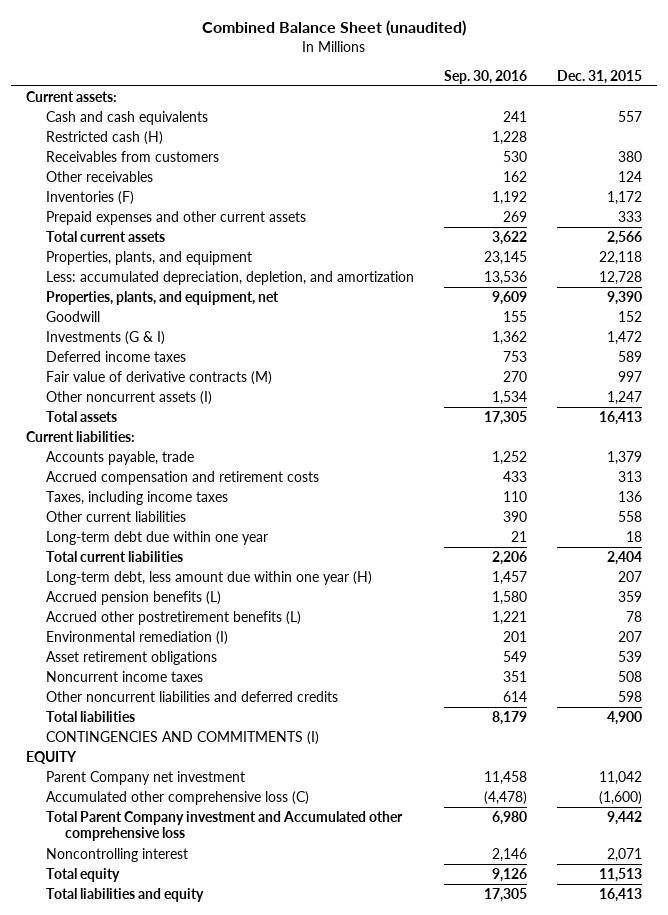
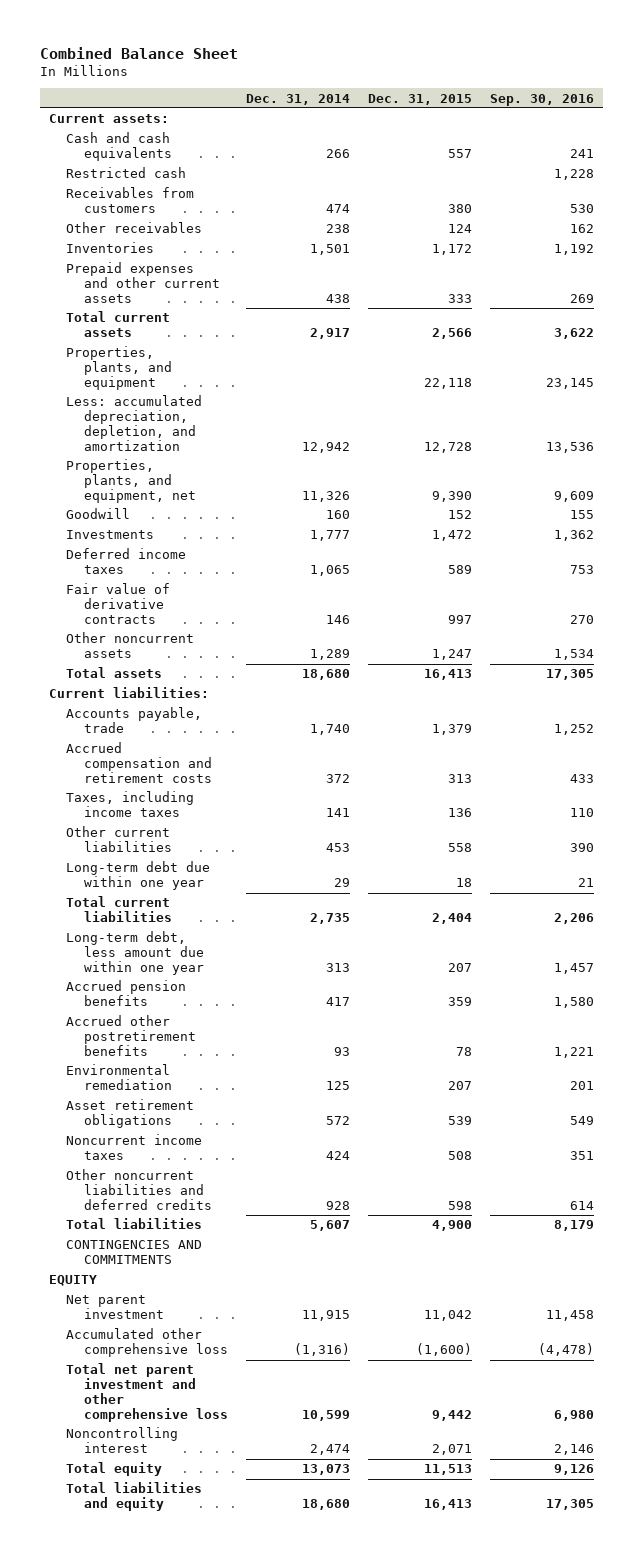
- Combined Balance Sheet (unaudited)
+ Combined Balance Sheet
- | Sep. 30, 2016 | Dec. 31, 2015
+ | Dec. 31, 2014 | Dec. 31, 2015 | Sep. 30, 2016
- Restricted cash (H) | 1,228 |
+ Restricted cash | | | 1,228
- Inventories (F) | 1,192 | 1,172
+ Inventories | 1,501 | 1,172 | 1,192
- Investments (G & I) | 1,362 | 1,472
+ Investments | 1,777 | 1,472 | 1,362
- Fair value of derivative contracts (M) | 270 | 997
- Other noncurrent assets (I) | 1,534 | 1,247
+ Fair value of derivative contracts | 146 | 997 | 270
+ Other noncurrent assets | 1,289 | 1,247 | 1,534
- Long-term debt, less amount due within one year (H) | 1,457 | 207
- Accrued pension benefits (L) | 1,580 | 359
- Accrued other postretirement benefits (L) | 1,221 | 78
- Environmental remediation (I) | 201 | 207
+ Long-term debt, less amount due within one year | 313 | 207 | 1,457
+ Accrued pension benefits | 417 | 359 | 1,580
+ Accrued other postretirement benefits | 93 | 78 | 1,221
+ Environmental remediation | 125 | 207 | 201
- CONTINGENCIES AND COMMITMENTS (I)
+ CONTINGENCIES AND COMMITMENTS
- Parent Company net investment | 11,458 | 11,042
- Accumulated other comprehensive loss (C) | (4,478) | (1,600)
- Total Parent Company investment and Accumulated other comprehensive loss | 6,980 | 9,442
+ Net parent investment | 11,915 | 11,042 | 11,458
+ Accumulated other comprehensive loss | (1,316) | (1,600) | (4,478)
+ Total net parent investment and other comprehensive loss | 10,599 | 9,442 | 6,980

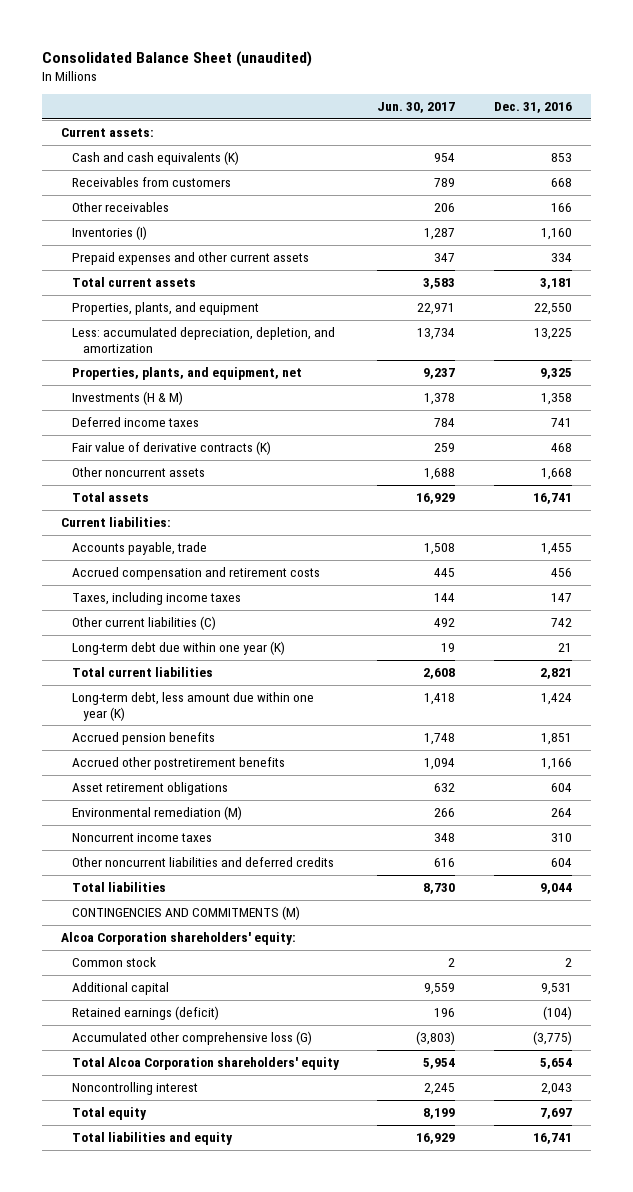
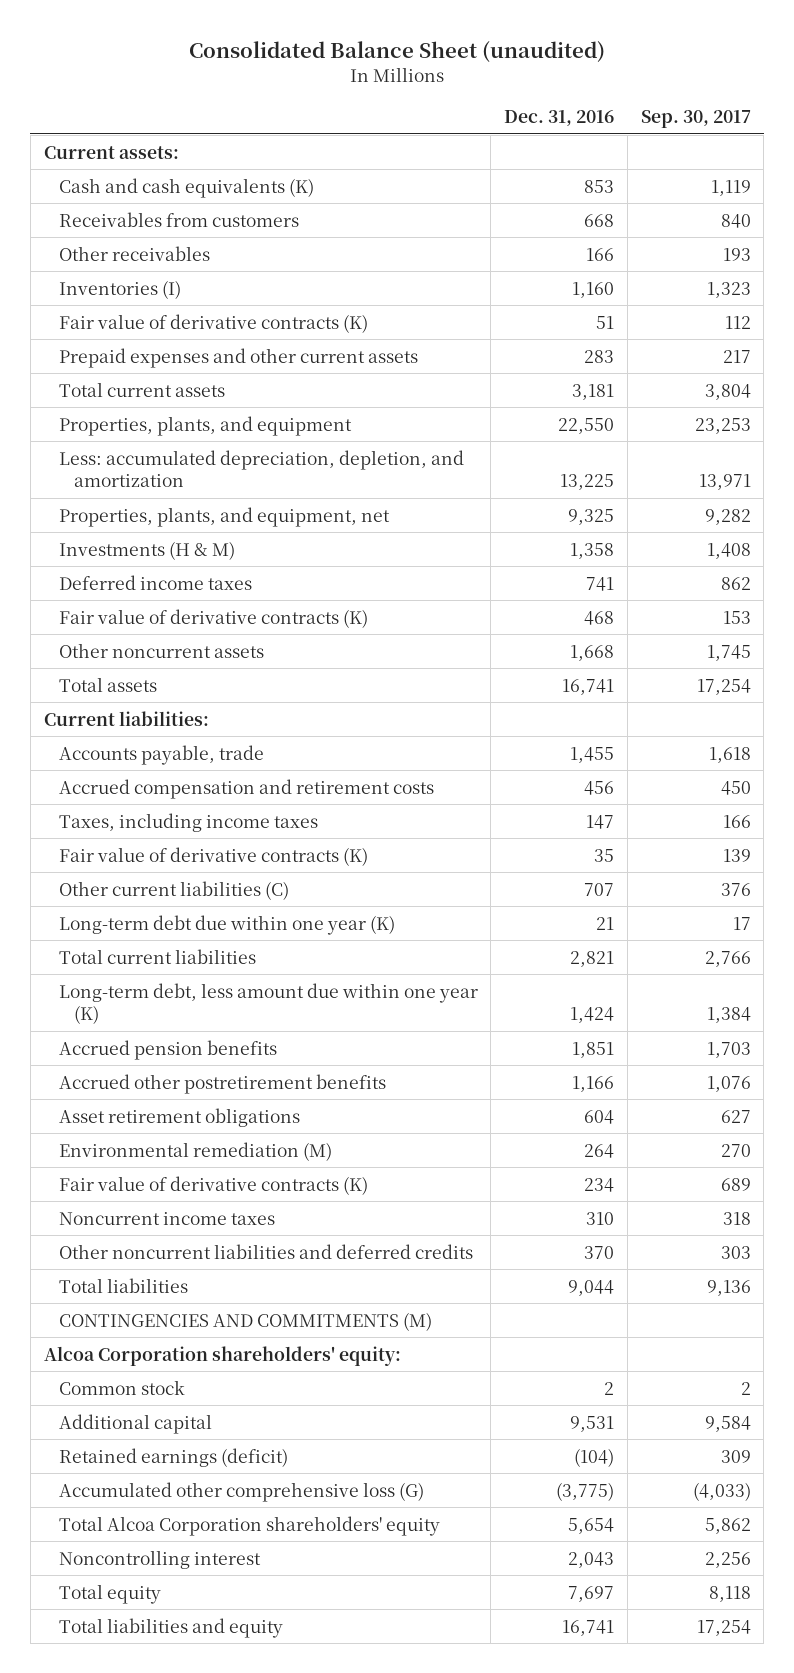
- | Jun. 30, 2017 | Dec. 31, 2016
+ | Dec. 31, 2016 | Sep. 30, 2017
- Prepaid expenses and other current assets | 347 | 334
+ Fair value of derivative contracts (K) | 51 | 112
+ Prepaid expenses and other current assets | 283 | 217
- Other current liabilities (C) | 492 | 742
+ Fair value of derivative contracts (K) | 35 | 139
+ Other current liabilities (C) | 707 | 376
+ Fair value of derivative contracts (K) | 234 | 689
- Other noncurrent liabilities and deferred credits | 616 | 604
+ Other noncurrent liabilities and deferred credits | 370 | 303

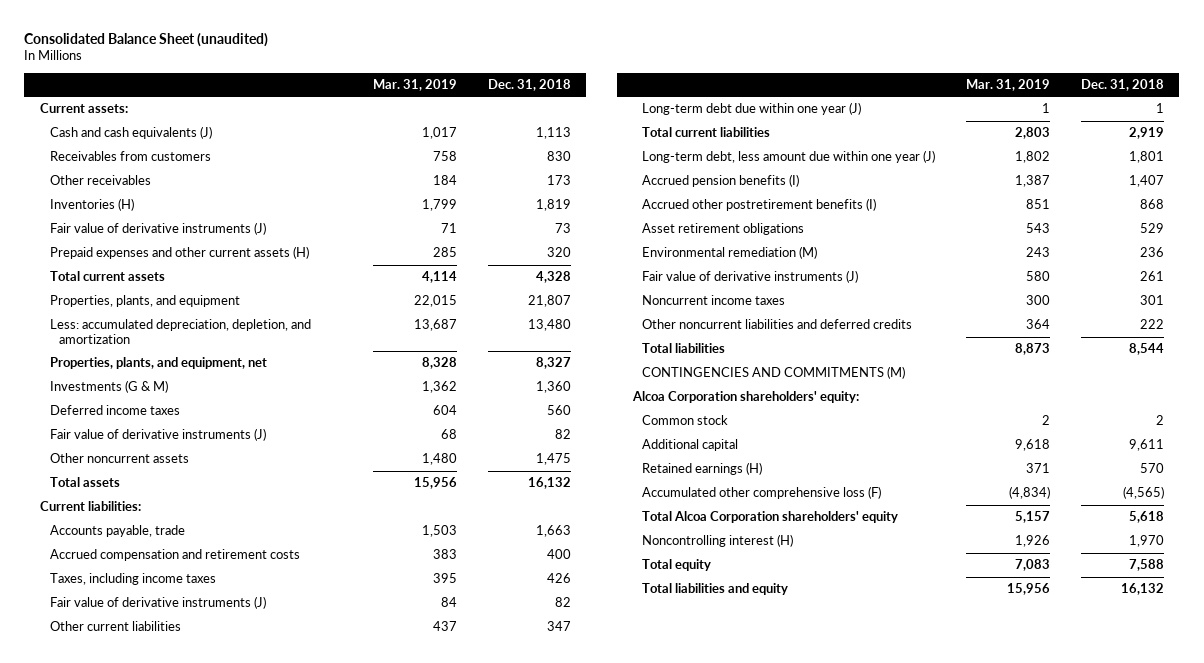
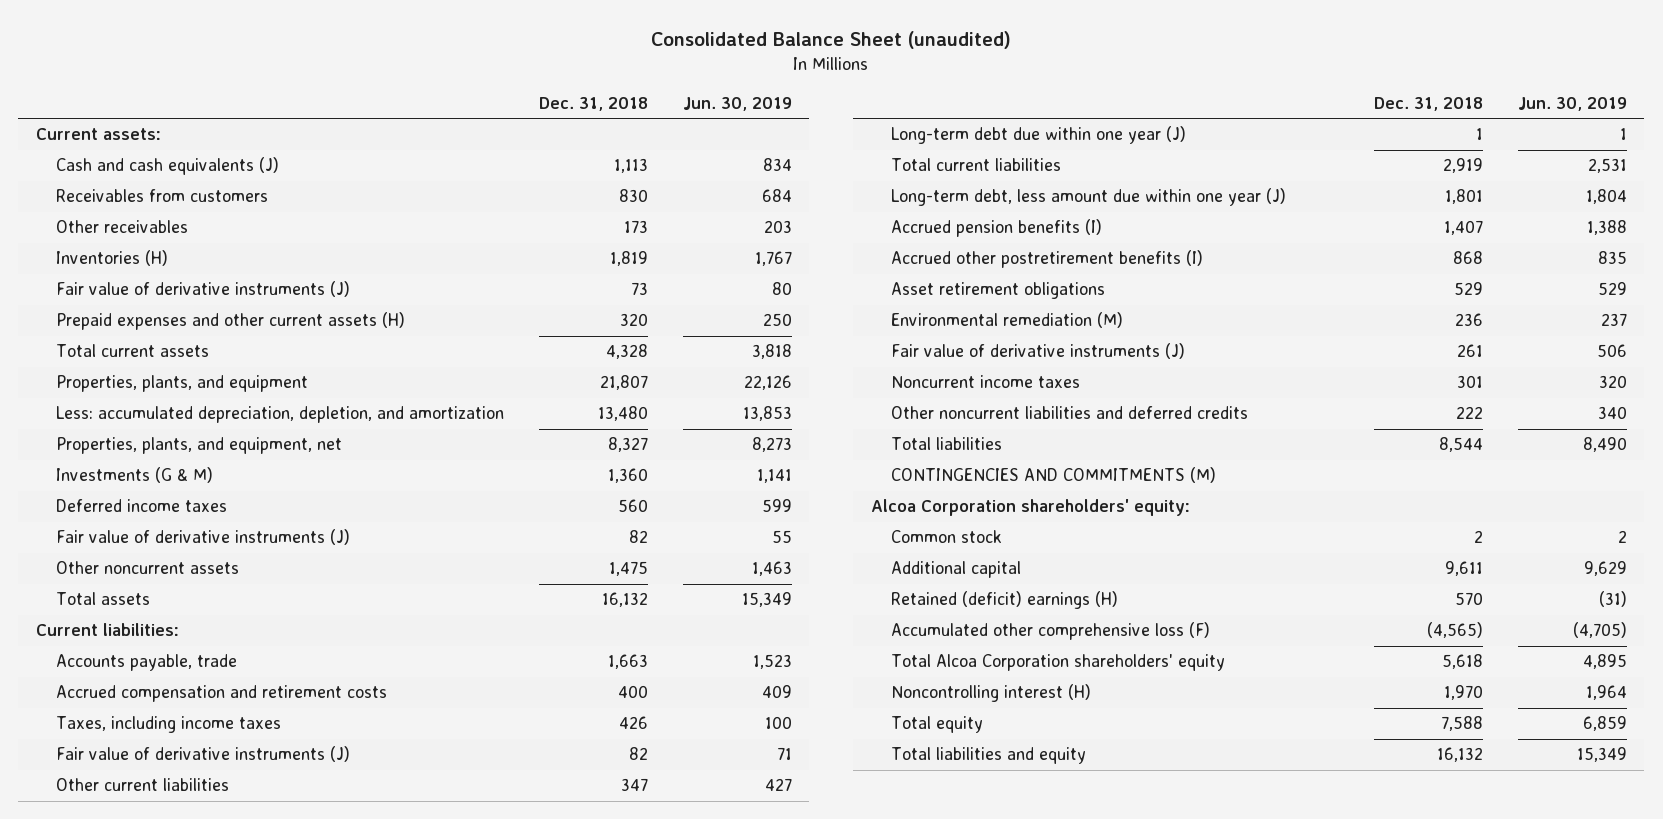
- | Mar. 31, 2019 | Dec. 31, 2018
+ | Dec. 31, 2018 | Jun. 30, 2019
- Retained earnings (H) | 371 | 570
+ Retained (deficit) earnings (H) | 570 | (31)

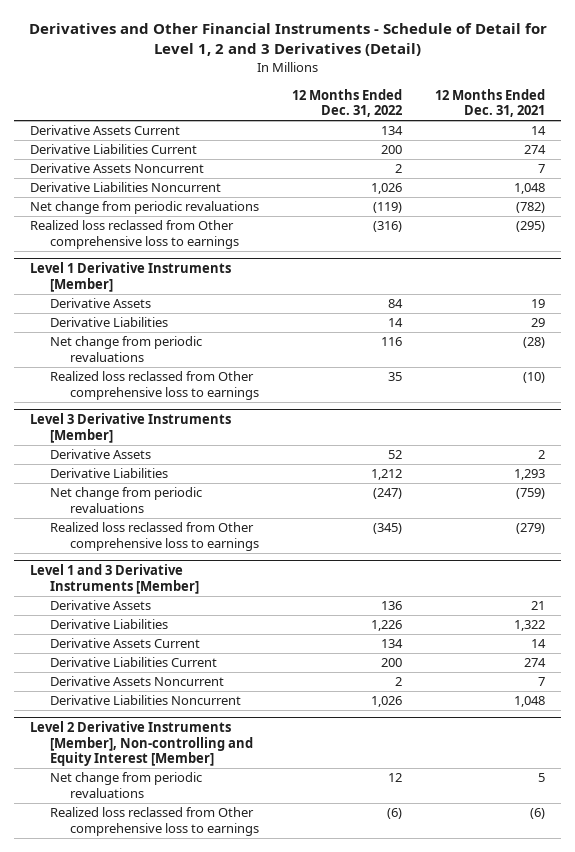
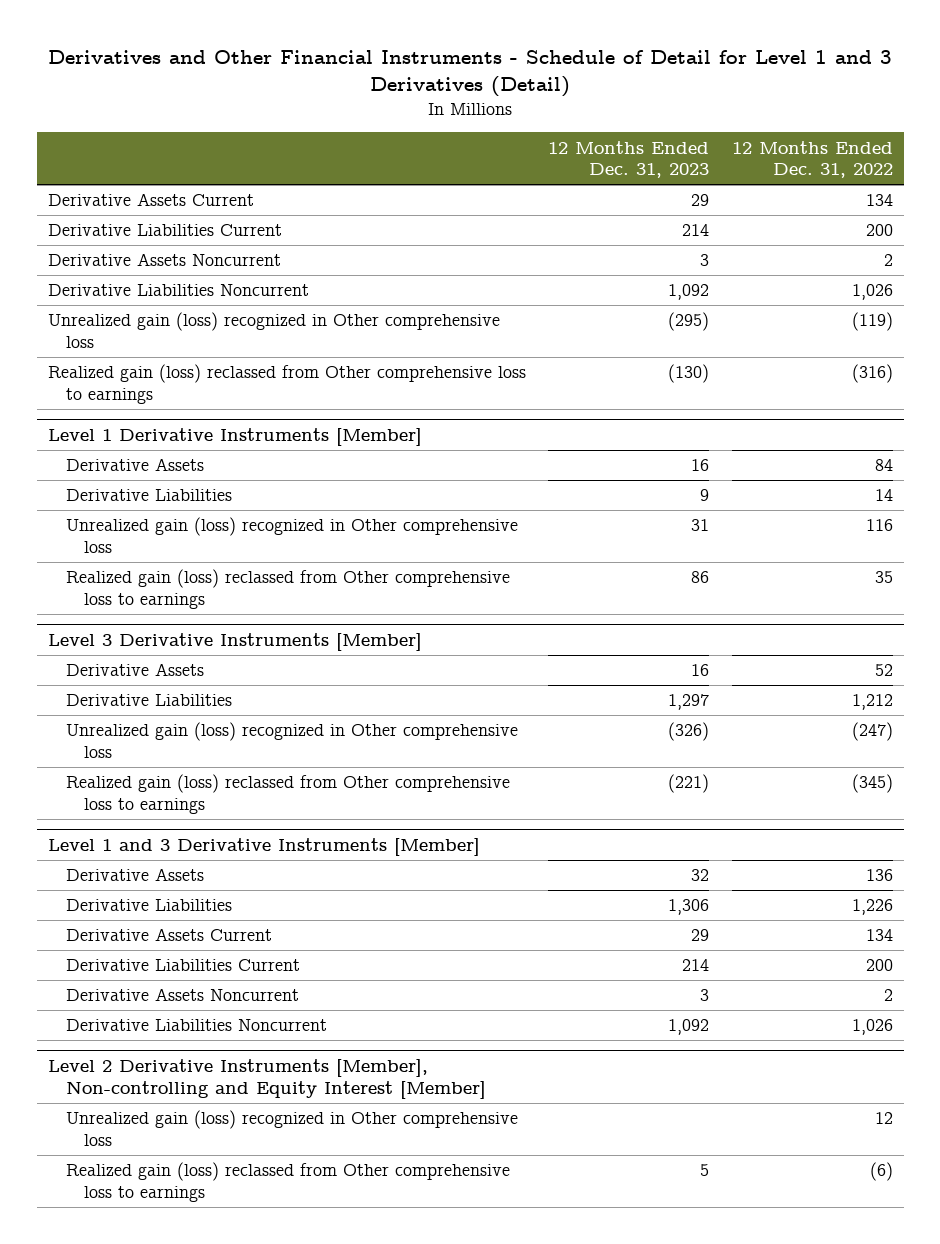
- Derivatives and Other Financial Instruments - Schedule of Detail for Level 1, 2 and 3 Derivatives (Detail)
+ Derivatives and Other Financial Instruments - Schedule of Detail for Level 1 and 3 Derivatives (Detail)
- | 12 Months Ended Dec. 31, 2022 | 12 Months Ended Dec. 31, 2021
+ | 12 Months Ended Dec. 31, 2023 | 12 Months Ended Dec. 31, 2022
- Net change from periodic revaluations | (119) | (782)
- Realized loss reclassed from Other comprehensive loss to earnings | (316) | (295)
+ Unrealized gain (loss) recognized in Other comprehensive loss | (295) | (119)
+ Realized gain (loss) reclassed from Other comprehensive loss to earnings | (130) | (316)
@ Level 1 Derivative Instruments [Member]
- Net change from periodic revaluations | 116 | (28)
- Realized loss reclassed from Other comprehensive loss to earnings | 35 | (10)
+ Unrealized gain (loss) recognized in Other comprehensive loss | 31 | 116
+ Realized gain (loss) reclassed from Other comprehensive loss to earnings | 86 | 35
@ Level 3 Derivative Instruments [Member]
- Net change from periodic revaluations | (247) | (759)
- Realized loss reclassed from Other comprehensive loss to earnings | (345) | (279)
+ Unrealized gain (loss) recognized in Other comprehensive loss | (326) | (247)
+ Realized gain (loss) reclassed from Other comprehensive loss to earnings | (221) | (345)
@ Level 2 Derivative Instruments [Member], Non-controlling and Equity Interest [Member]
- Net change from periodic revaluations | 12 | 5
- Realized loss reclassed from Other comprehensive loss to earnings | (6) | (6)
+ Unrealized gain (loss) recognized in Other comprehensive loss | | 12
+ Realized gain (loss) reclassed from Other comprehensive loss to earnings | 5 | (6)

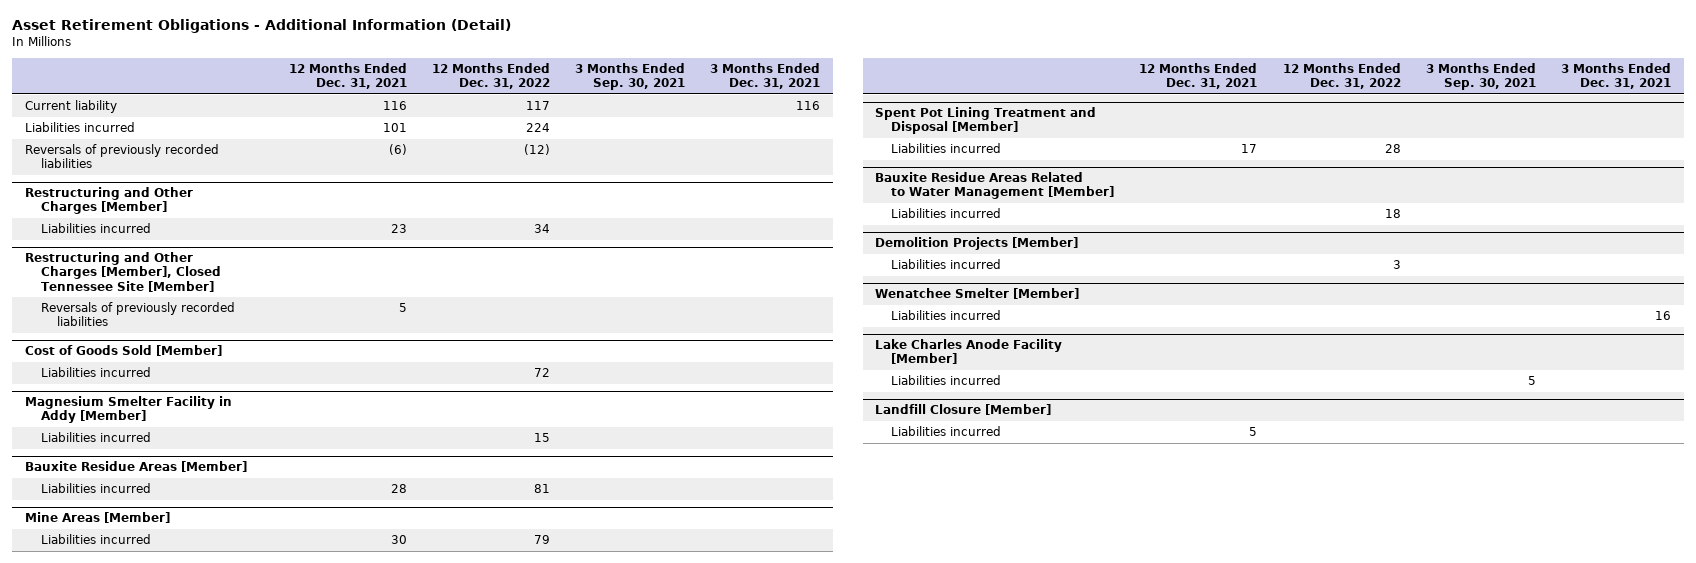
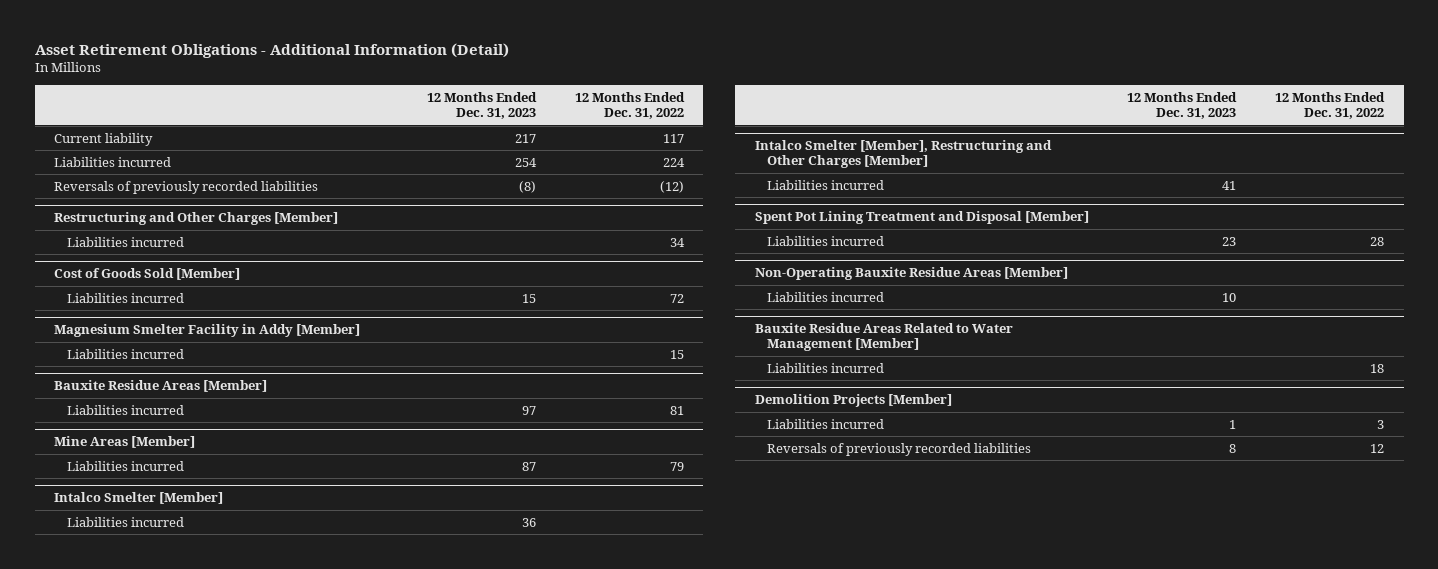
- | 12 Months Ended Dec. 31, 2021 | 12 Months Ended Dec. 31, 2022 | 3 Months Ended Sep. 30, 2021 | 3 Months Ended Dec. 31, 2021
+ | 12 Months Ended Dec. 31, 2023 | 12 Months Ended Dec. 31, 2022
- Restructuring and Other Charges [Member], Closed Tennessee Site [Member]
- Reversals of previously recorded liabilities | 5 | | |
+ Intalco Smelter [Member]
+ Liabilities incurred | 36 |
+ Intalco Smelter [Member], Restructuring and Other Charges [Member]
+ Liabilities incurred | 41 |
+ Non-Operating Bauxite Residue Areas [Member]
+ Liabilities incurred | 10 |
- Wenatchee Smelter [Member]
- Liabilities incurred | | | | 16
- Lake Charles Anode Facility [Member]
- Liabilities incurred | | | 5 |
- Landfill Closure [Member]
- Liabilities incurred | 5 | | |
@ Demolition Projects [Member]
+ Reversals of previously recorded liabilities | 8 | 12

